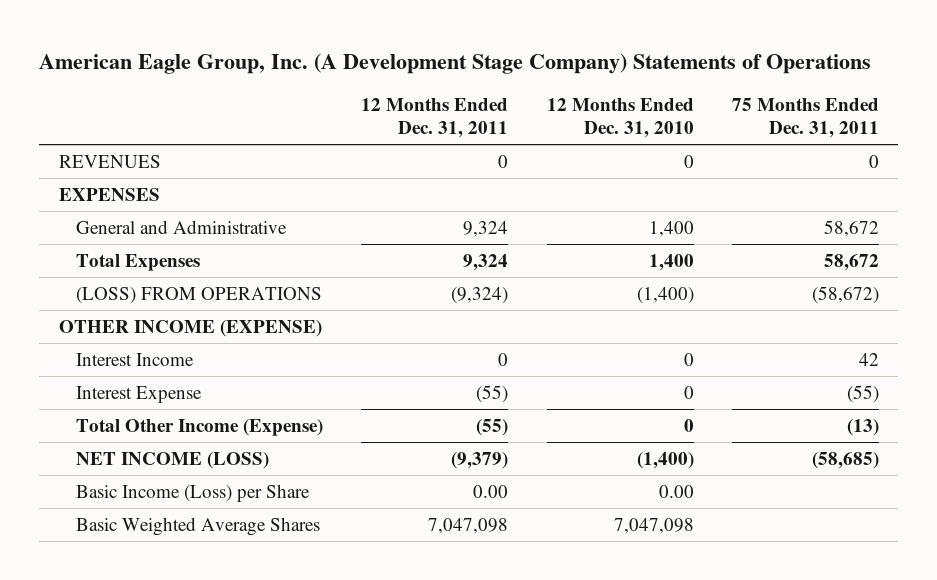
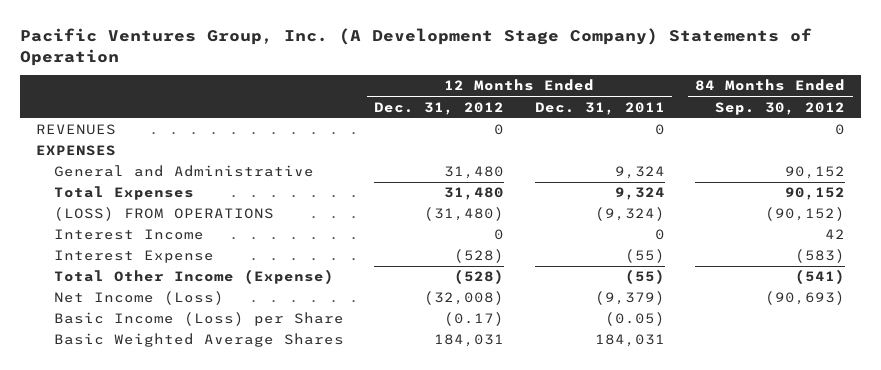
- American Eagle Group, Inc. (A Development Stage Company) Statements of Operations
+ Pacific Ventures Group, Inc. (A Development Stage Company) Statements of Operation
- | 12 Months Ended Dec. 31, 2011 | 12 Months Ended Dec. 31, 2010 | 75 Months Ended Dec. 31, 2011
+ | 12 Months Ended Dec. 31, 2012 | 12 Months Ended Dec. 31, 2011 | 84 Months Ended Sep. 30, 2012
- OTHER INCOME (EXPENSE)
- NET INCOME (LOSS) | (9,379) | (1,400) | (58,685)
- Basic Income (Loss) per Share | 0.00 | 0.00 |
- Basic Weighted Average Shares | 7,047,098 | 7,047,098 |
+ Net Income (Loss) | (32,008) | (9,379) | (90,693)
+ Basic Income (Loss) per Share | (0.17) | (0.05) |
+ Basic Weighted Average Shares | 184,031 | 184,031 |

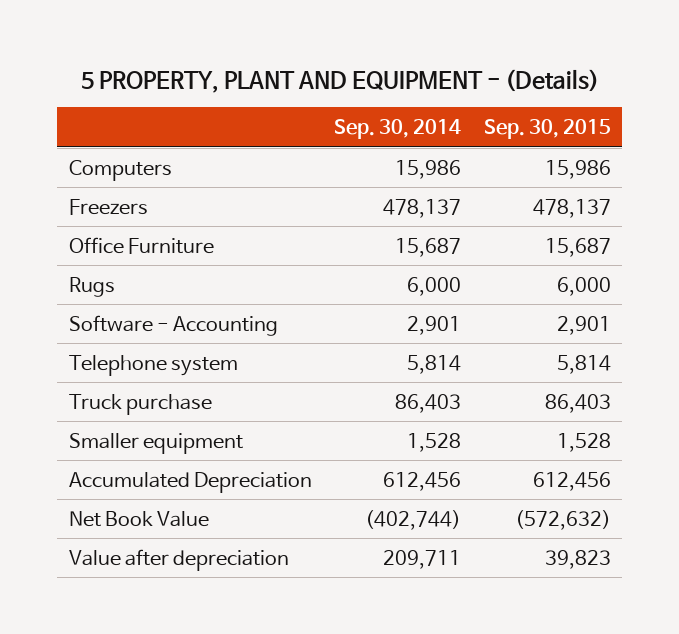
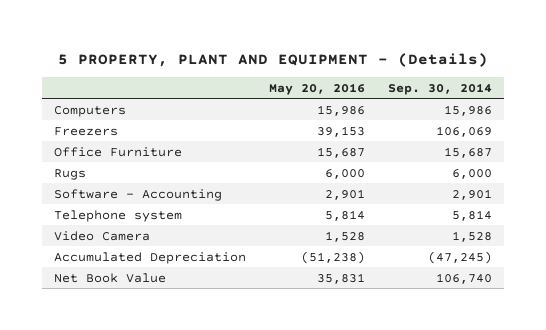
- | Sep. 30, 2014 | Sep. 30, 2015
+ | May 20, 2016 | Sep. 30, 2014
- Freezers | 478,137 | 478,137
+ Freezers | 39,153 | 106,069
- Truck purchase | 86,403 | 86,403
- Smaller equipment | 1,528 | 1,528
- Accumulated Depreciation | 612,456 | 612,456
- Net Book Value | (402,744) | (572,632)
- Value after depreciation | 209,711 | 39,823
+ Video Camera | 1,528 | 1,528
+ Accumulated Depreciation | (51,238) | (47,245)
+ Net Book Value | 35,831 | 106,740

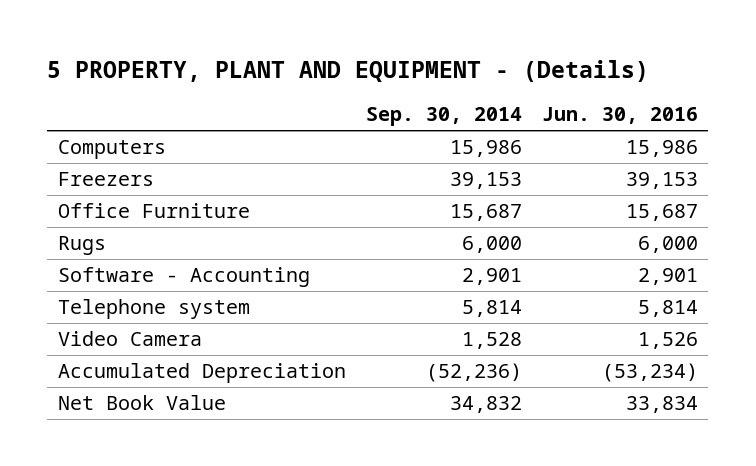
- | May 20, 2016 | Sep. 30, 2014
+ | Sep. 30, 2014 | Jun. 30, 2016
- Freezers | 39,153 | 106,069
+ Freezers | 39,153 | 39,153
- Accumulated Depreciation | (51,238) | (47,245)
- Net Book Value | 35,831 | 106,740
+ Accumulated Depreciation | (52,236) | (53,234)
+ Net Book Value | 34,832 | 33,834

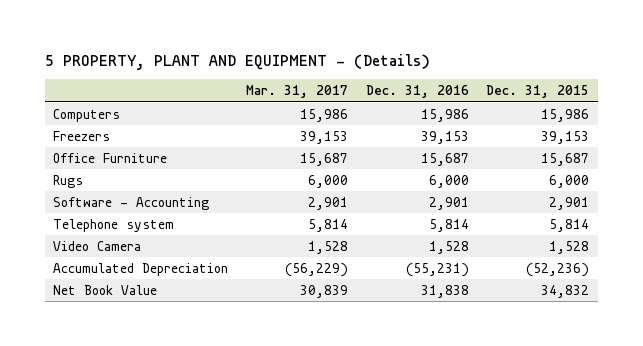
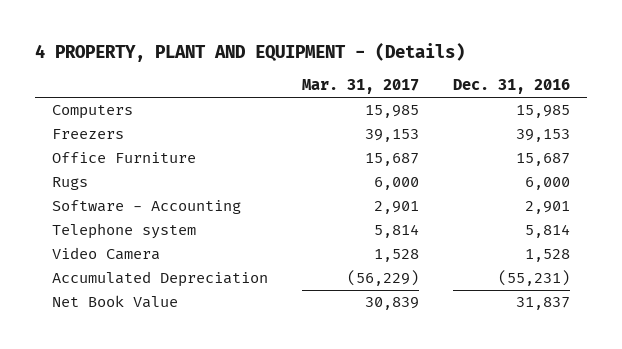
- 5 PROPERTY, PLANT AND EQUIPMENT - (Details)
+ 4 PROPERTY, PLANT AND EQUIPMENT - (Details)
- | Mar. 31, 2017 | Dec. 31, 2016 | Dec. 31, 2015
+ | Mar. 31, 2017 | Dec. 31, 2016
- Computers | 15,986 | 15,986 | 15,986
+ Computers | 15,985 | 15,985
- Net Book Value | 30,839 | 31,838 | 34,832
+ Net Book Value | 30,839 | 31,837

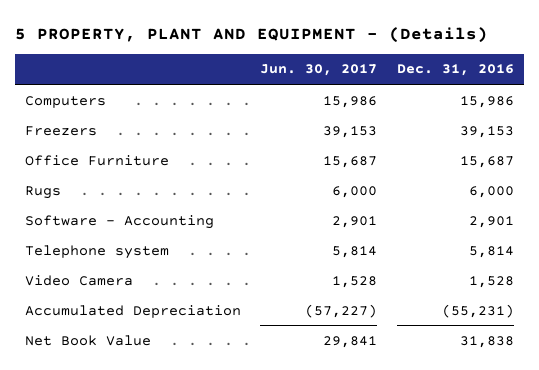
- 4 PROPERTY, PLANT AND EQUIPMENT - (Details)
+ 5 PROPERTY, PLANT AND EQUIPMENT - (Details)
- | Mar. 31, 2017 | Dec. 31, 2016
+ | Jun. 30, 2017 | Dec. 31, 2016
- Computers | 15,985 | 15,985
+ Computers | 15,986 | 15,986
- Net Book Value | 30,839 | 31,837
+ Net Book Value | 29,841 | 31,838

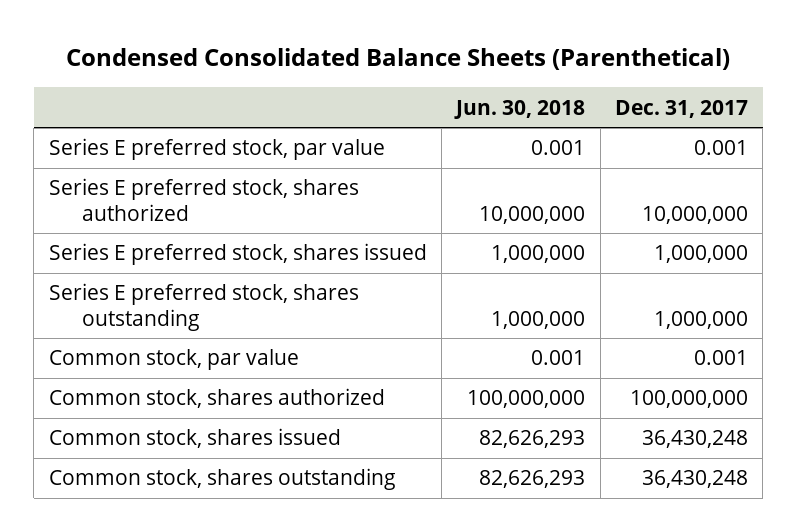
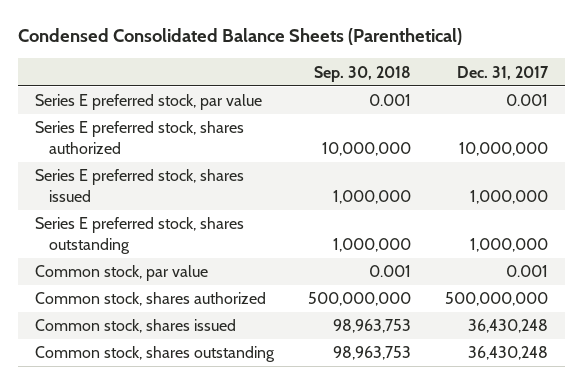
- | Jun. 30, 2018 | Dec. 31, 2017
+ | Sep. 30, 2018 | Dec. 31, 2017
- Common stock, shares authorized | 100,000,000 | 100,000,000
+ Common stock, shares authorized | 500,000,000 | 500,000,000

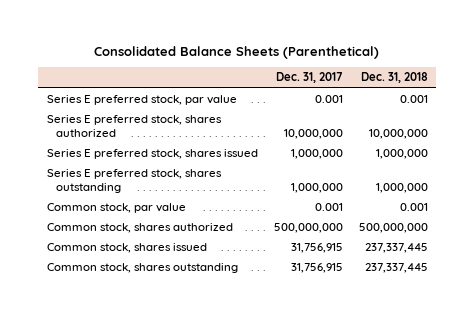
- Condensed Consolidated Balance Sheets (Parenthetical)
+ Consolidated Balance Sheets (Parenthetical)
- | Sep. 30, 2018 | Dec. 31, 2017
+ | Dec. 31, 2017 | Dec. 31, 2018
- Common stock, shares issued | 98,963,753 | 36,430,248
- Common stock, shares outstanding | 98,963,753 | 36,430,248
+ Common stock, shares issued | 31,756,915 | 237,337,445
+ Common stock, shares outstanding | 31,756,915 | 237,337,445

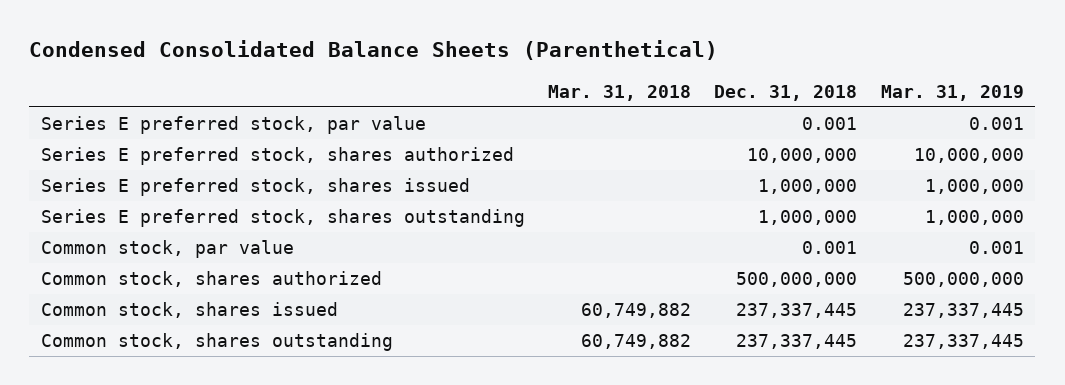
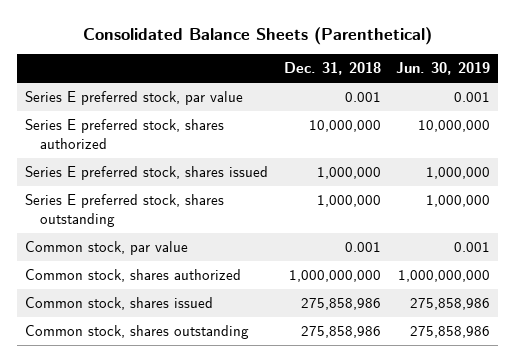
- Condensed Consolidated Balance Sheets (Parenthetical)
+ Consolidated Balance Sheets (Parenthetical)
- | Mar. 31, 2018 | Dec. 31, 2018 | Mar. 31, 2019
+ | Dec. 31, 2018 | Jun. 30, 2019
- Common stock, shares authorized | | 500,000,000 | 500,000,000
- Common stock, shares issued | 60,749,882 | 237,337,445 | 237,337,445
- Common stock, shares outstanding | 60,749,882 | 237,337,445 | 237,337,445
+ Common stock, shares authorized | 1,000,000,000 | 1,000,000,000
+ Common stock, shares issued | 275,858,986 | 275,858,986
+ Common stock, shares outstanding | 275,858,986 | 275,858,986

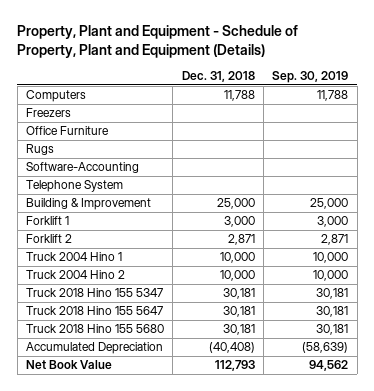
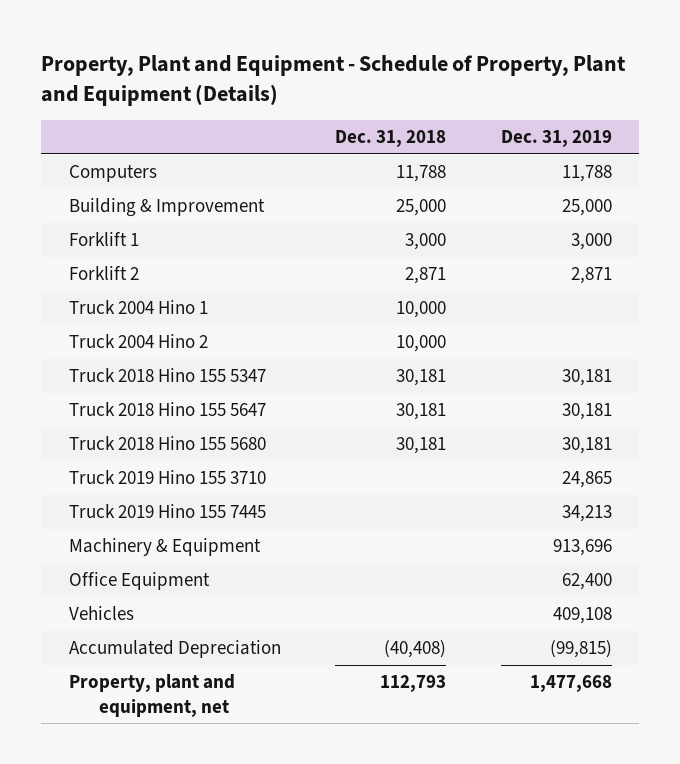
- | Dec. 31, 2018 | Sep. 30, 2019
+ | Dec. 31, 2018 | Dec. 31, 2019
- Freezers
- Office Furniture
- Rugs
- Software-Accounting
- Telephone System
+ Truck 2019 Hino 155 3710 | | 24,865
+ Truck 2019 Hino 155 7445 | | 34,213
+ Machinery & Equipment | | 913,696
+ Office Equipment | | 62,400
+ Vehicles | | 409,108
- Net Book Value | 112,793 | 94,562
+ Property, plant and equipment, net | 112,793 | 1,477,668

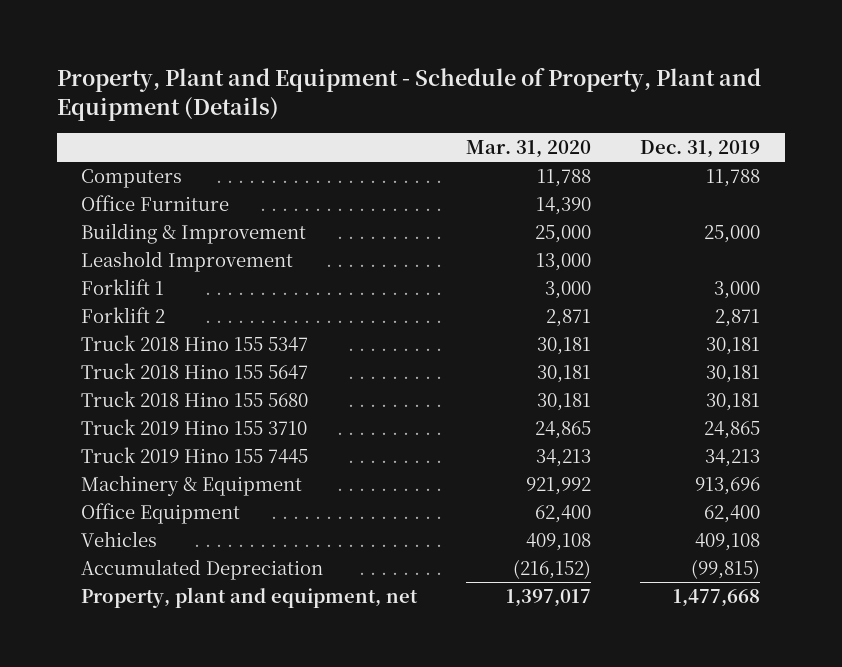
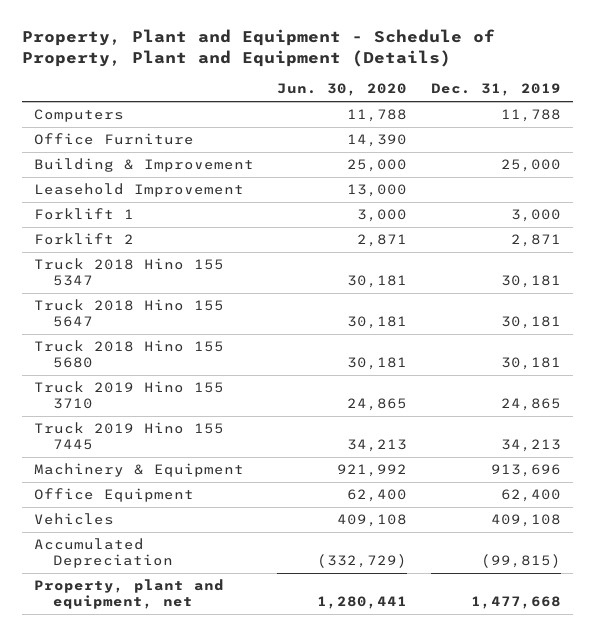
- | Mar. 31, 2020 | Dec. 31, 2019
+ | Jun. 30, 2020 | Dec. 31, 2019
- Leashold Improvement | 13,000 |
+ Leasehold Improvement | 13,000 |

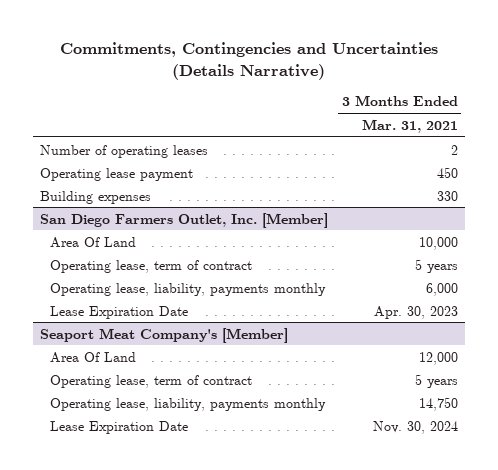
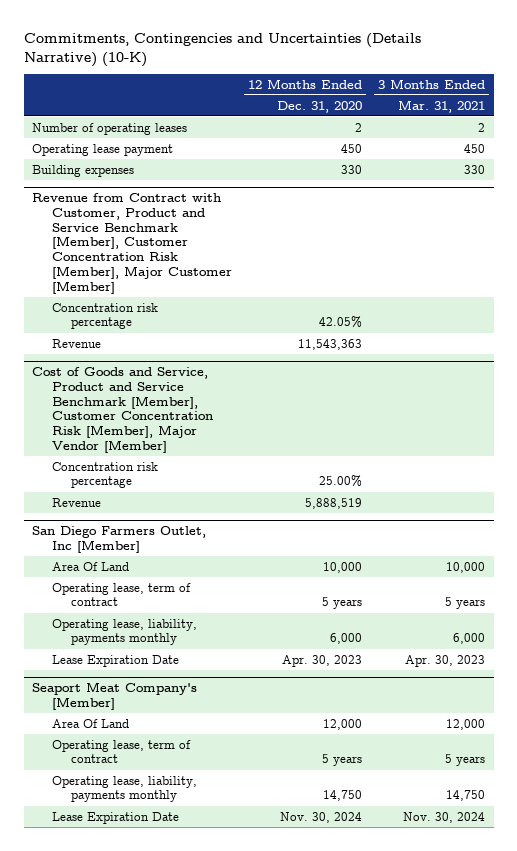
- Commitments, Contingencies and Uncertainties (Details Narrative)
+ Commitments, Contingencies and Uncertainties (Details Narrative) (10-K)
- | 3 Months Ended Mar. 31, 2021
+ | 12 Months Ended Dec. 31, 2020 | 3 Months Ended Mar. 31, 2021
- San Diego Farmers Outlet, Inc. [Member]
+ Revenue from Contract with Customer, Product and Service Benchmark [Member], Customer Concentration Risk [Member], Major Customer [Member]
+ Concentration risk percentage | 42.05% |
+ Revenue | 11,543,363 |
+ Cost of Goods and Service, Product and Service Benchmark [Member], Customer Concentration Risk [Member], Major Vendor [Member]
+ Concentration risk percentage | 25.00% |
+ Revenue | 5,888,519 |
+ San Diego Farmers Outlet, Inc [Member]

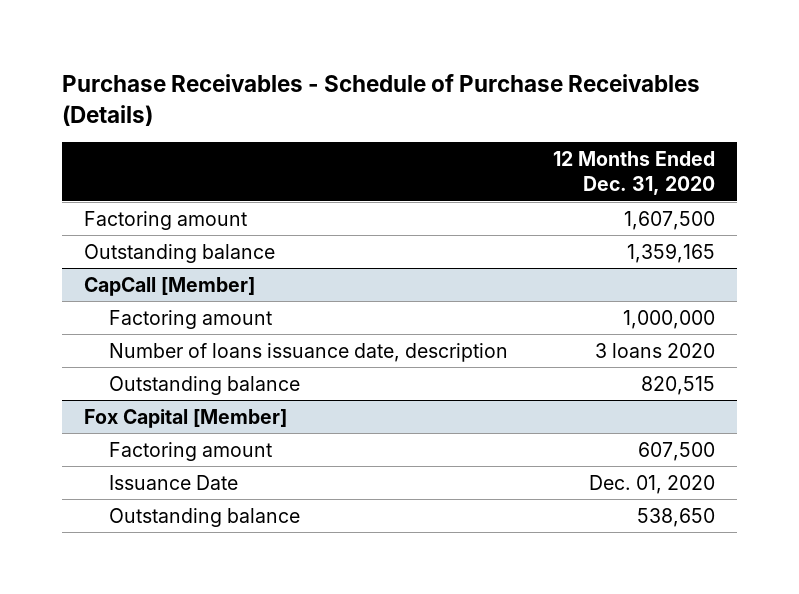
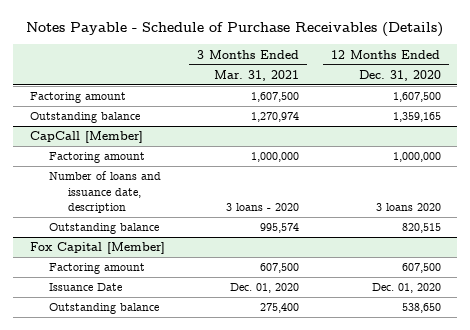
- Purchase Receivables - Schedule of Purchase Receivables (Details)
+ Notes Payable - Schedule of Purchase Receivables (Details)
- | 12 Months Ended Dec. 31, 2020
+ | 3 Months Ended Mar. 31, 2021 | 12 Months Ended Dec. 31, 2020
@ CapCall [Member]
- Number of loans issuance date, description | 3 loans 2020
+ Number of loans and issuance date, description | 3 loans - 2020 | 3 loans 2020

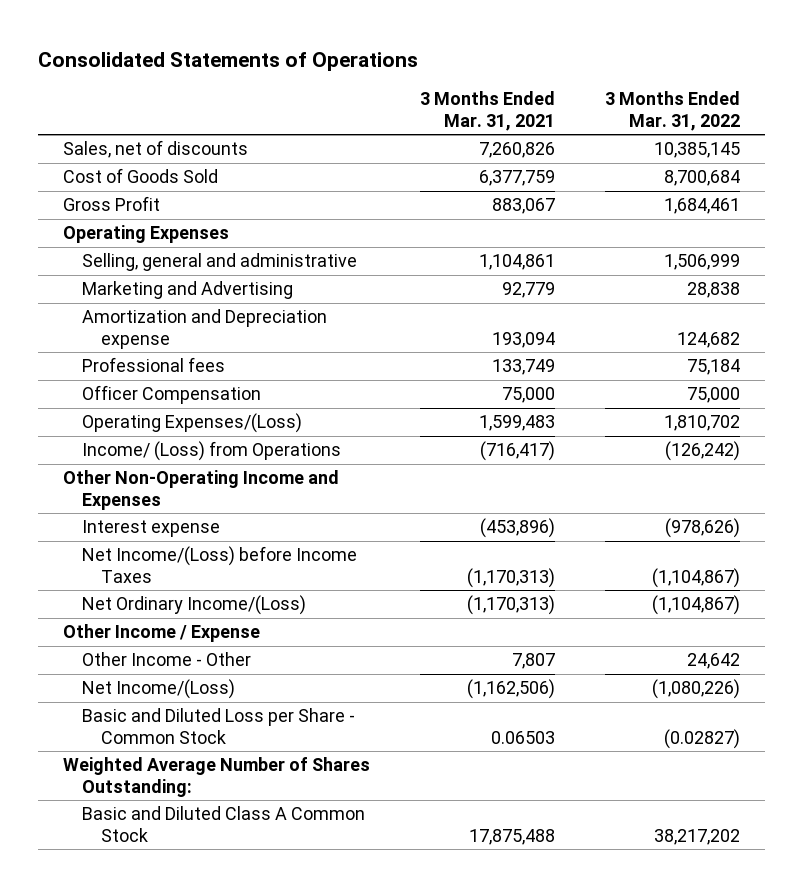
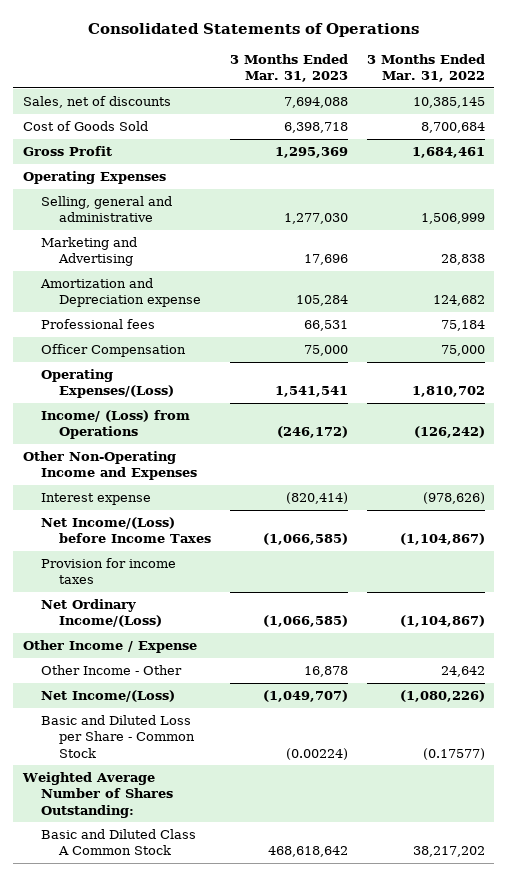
- | 3 Months Ended Mar. 31, 2021 | 3 Months Ended Mar. 31, 2022
+ | 3 Months Ended Mar. 31, 2023 | 3 Months Ended Mar. 31, 2022
+ Provision for income taxes
- Basic and Diluted Loss per Share - Common Stock | 0.06503 | (0.02827)
+ Basic and Diluted Loss per Share - Common Stock | (0.00224) | (0.17577)

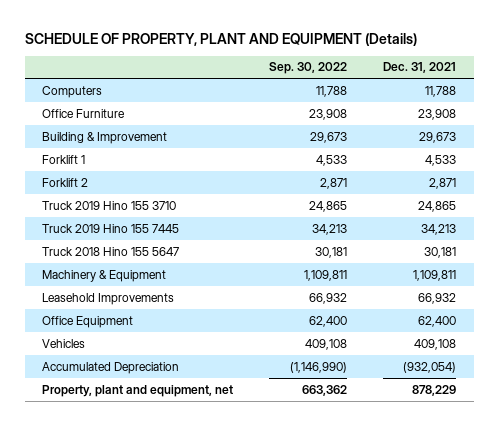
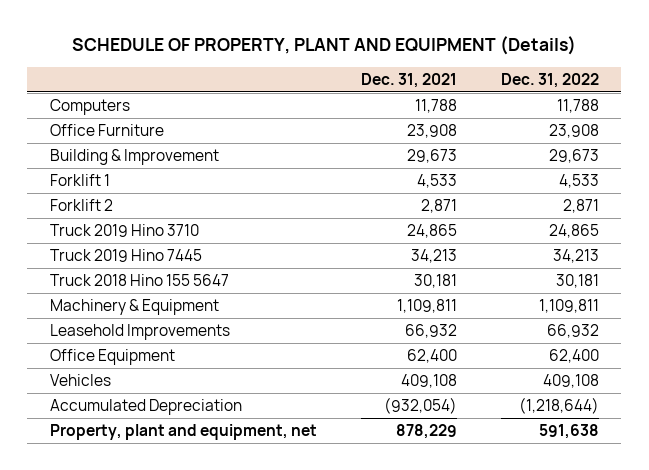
- | Sep. 30, 2022 | Dec. 31, 2021
+ | Dec. 31, 2021 | Dec. 31, 2022
- Truck 2019 Hino 155 3710 | 24,865 | 24,865
- Truck 2019 Hino 155 7445 | 34,213 | 34,213
+ Truck 2019 Hino 3710 | 24,865 | 24,865
+ Truck 2019 Hino 7445 | 34,213 | 34,213

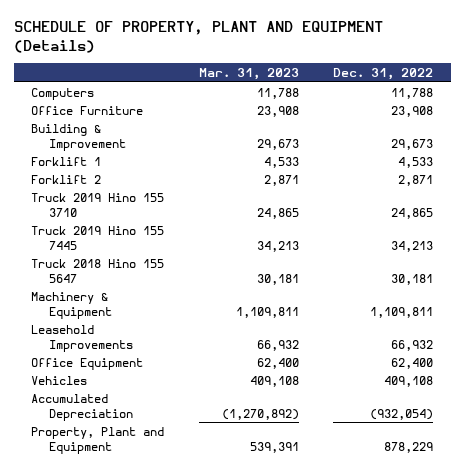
- | Dec. 31, 2021 | Dec. 31, 2022
+ | Mar. 31, 2023 | Dec. 31, 2022
- Truck 2019 Hino 3710 | 24,865 | 24,865
- Truck 2019 Hino 7445 | 34,213 | 34,213
+ Truck 2019 Hino 155 3710 | 24,865 | 24,865
+ Truck 2019 Hino 155 7445 | 34,213 | 34,213
- Accumulated Depreciation | (932,054) | (1,218,644)
- Property, plant and equipment, net | 878,229 | 591,638
+ Accumulated Depreciation | (1,270,892) | (932,054)
+ Property, Plant and Equipment | 539,391 | 878,229

